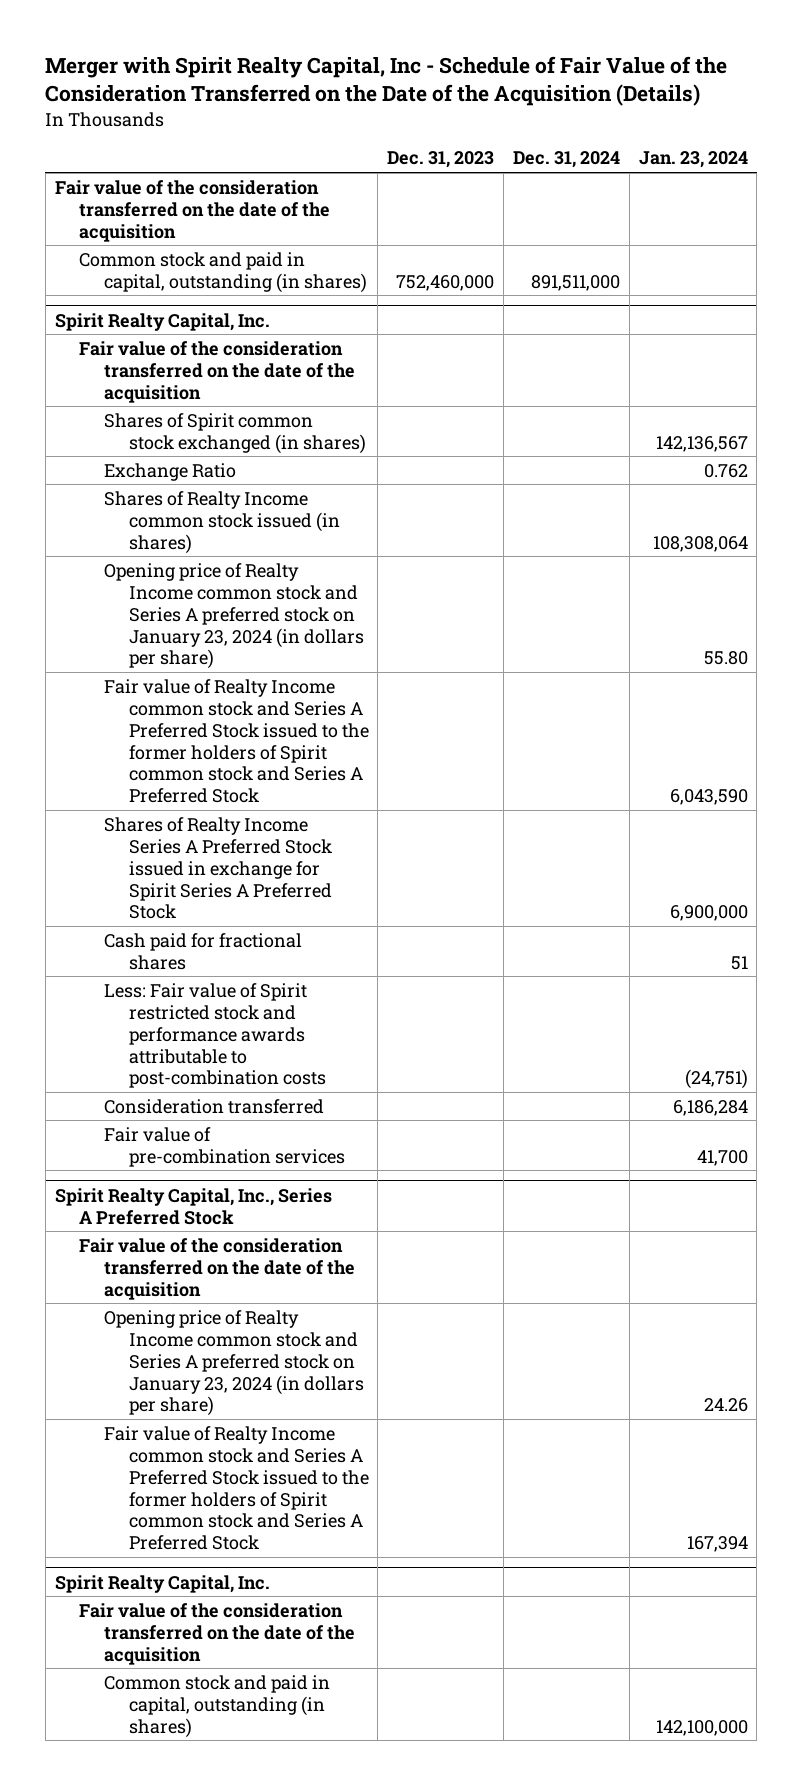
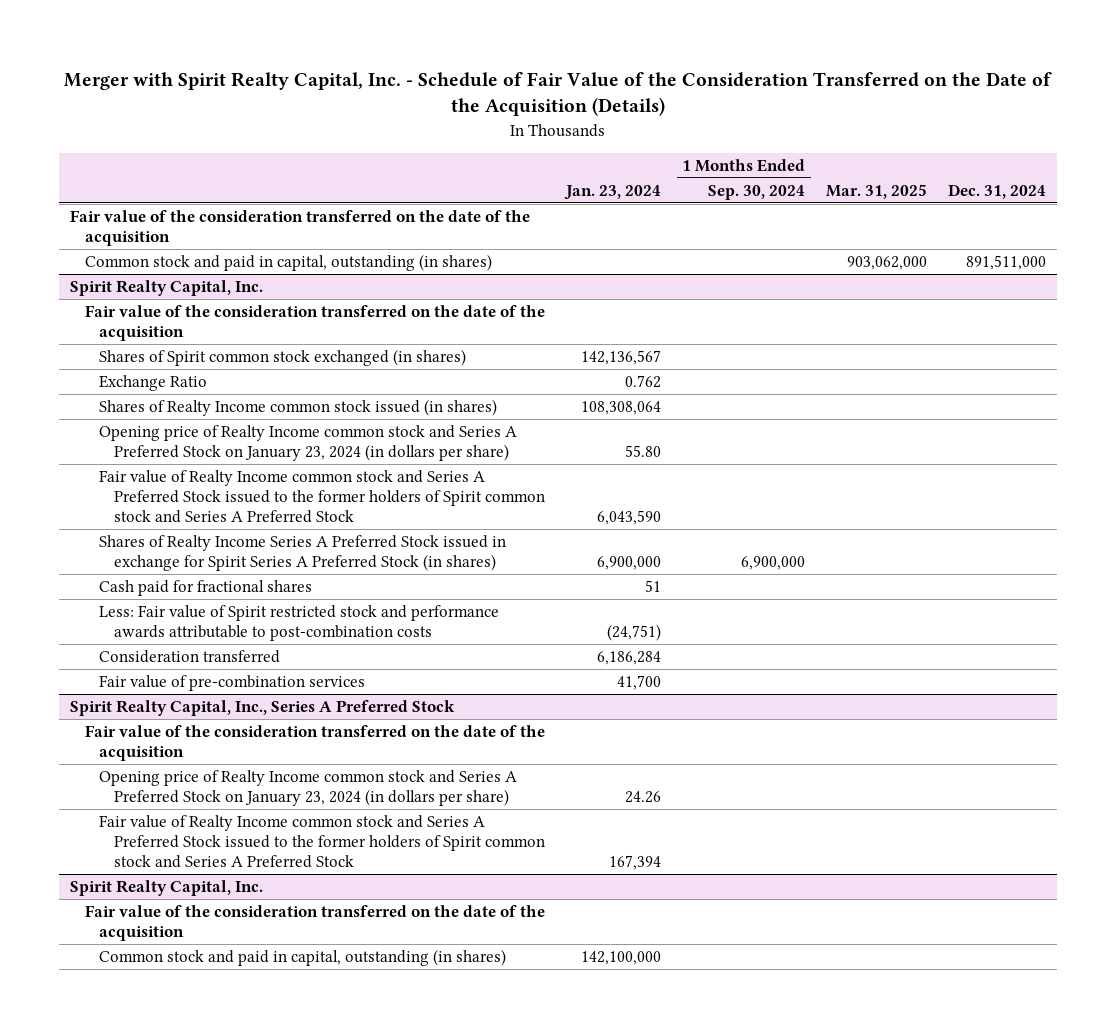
- Merger with Spirit Realty Capital, Inc - Schedule of Fair Value of the Consideration Transferred on the Date of the Acquisition (Details)
+ Merger with Spirit Realty Capital, Inc. - Schedule of Fair Value of the Consideration Transferred on the Date of the Acquisition (Details)
- | Dec. 31, 2023 | Dec. 31, 2024 | Jan. 23, 2024
+ | Jan. 23, 2024 | 1 Months Ended Sep. 30, 2024 | Mar. 31, 2025 | Dec. 31, 2024
@ Spirit Realty Capital, Inc.
- Opening price of Realty Income common stock and Series A preferred stock on January 23, 2024 (in dollars per share) | | | 55.80
+ Opening price of Realty Income common stock and Series A Preferred Stock on January 23, 2024 (in dollars per share) | 55.80 | | |
- Shares of Realty Income Series A Preferred Stock issued in exchange for Spirit Series A Preferred Stock | | | 6,900,000
+ Shares of Realty Income Series A Preferred Stock issued in exchange for Spirit Series A Preferred Stock (in shares) | 6,900,000 | 6,900,000 | |
@ Spirit Realty Capital, Inc., Series A Preferred Stock
- Opening price of Realty Income common stock and Series A preferred stock on January 23, 2024 (in dollars per share) | | | 24.26
+ Opening price of Realty Income common stock and Series A Preferred Stock on January 23, 2024 (in dollars per share) | 24.26 | | |

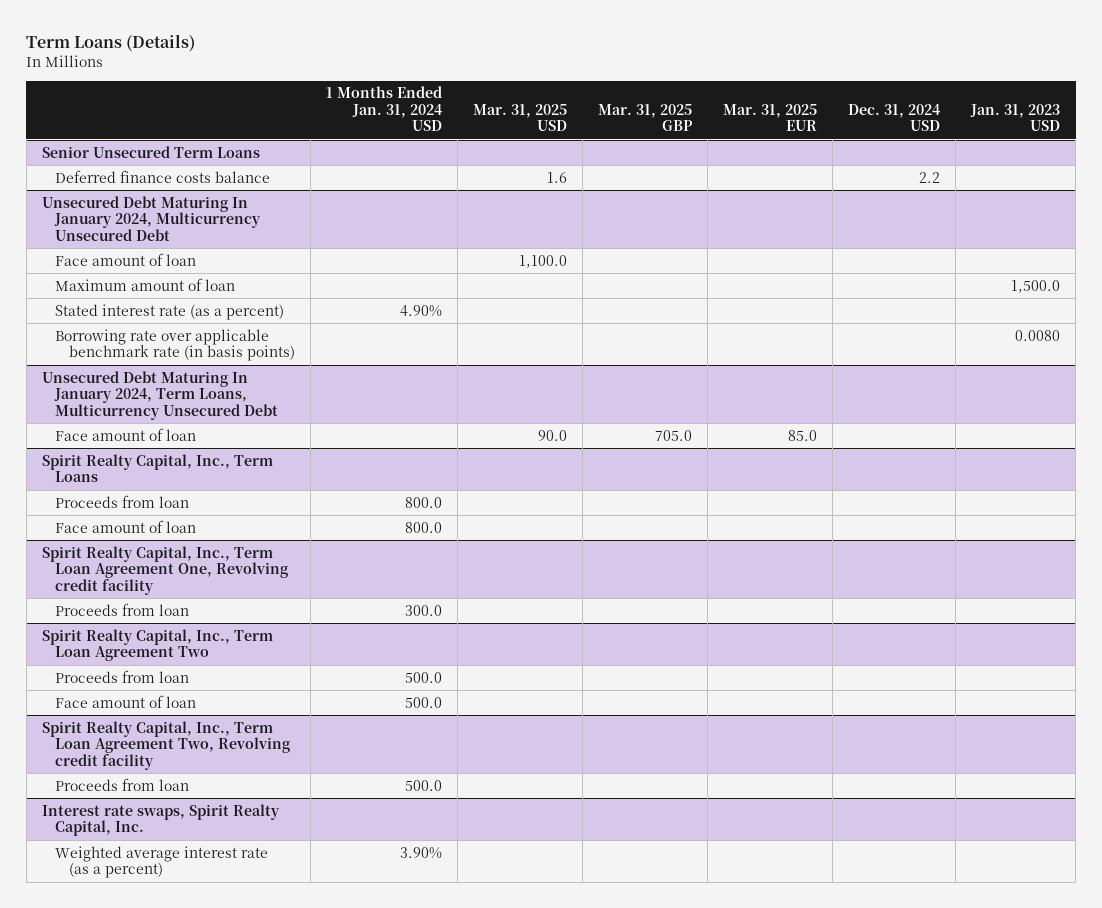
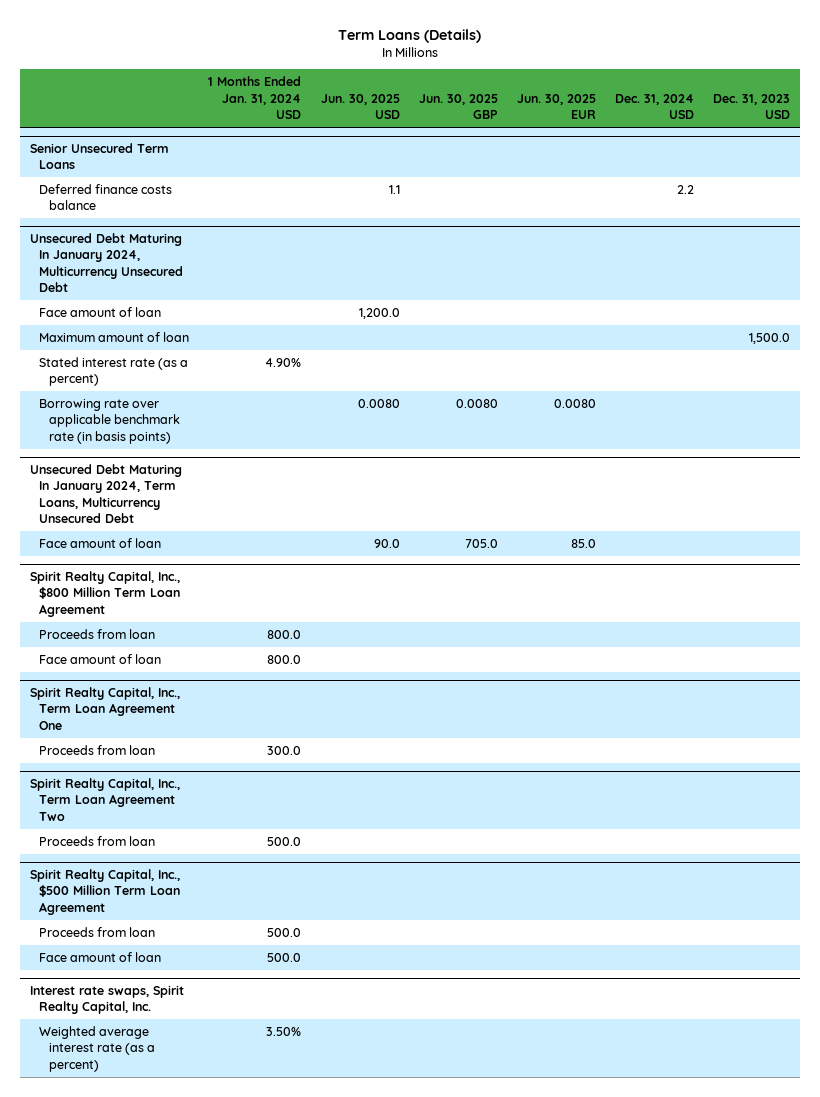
- | 1 Months Ended Jan. 31, 2024 USD | Mar. 31, 2025 USD | Mar. 31, 2025 GBP | Mar. 31, 2025 EUR | Dec. 31, 2024 USD | Jan. 31, 2023 USD
+ | 1 Months Ended Jan. 31, 2024 USD | Jun. 30, 2025 USD | Jun. 30, 2025 GBP | Jun. 30, 2025 EUR | Dec. 31, 2024 USD | Dec. 31, 2023 USD
- Spirit Realty Capital, Inc., Term Loans
+ Spirit Realty Capital, Inc., $800 Million Term Loan Agreement
- Spirit Realty Capital, Inc., Term Loan Agreement One, Revolving credit facility
+ Spirit Realty Capital, Inc., Term Loan Agreement One
@ Spirit Realty Capital, Inc., Term Loan Agreement Two
- Face amount of loan | 500.0 | | | | |
- Spirit Realty Capital, Inc., Term Loan Agreement Two, Revolving credit facility
+ Spirit Realty Capital, Inc., $500 Million Term Loan Agreement
+ Face amount of loan | 500.0 | | | | |
@ Interest rate swaps, Spirit Realty Capital, Inc.
- Weighted average interest rate (as a percent) | 3.90% | | | | |
+ Weighted average interest rate (as a percent) | 3.50% | | | | |

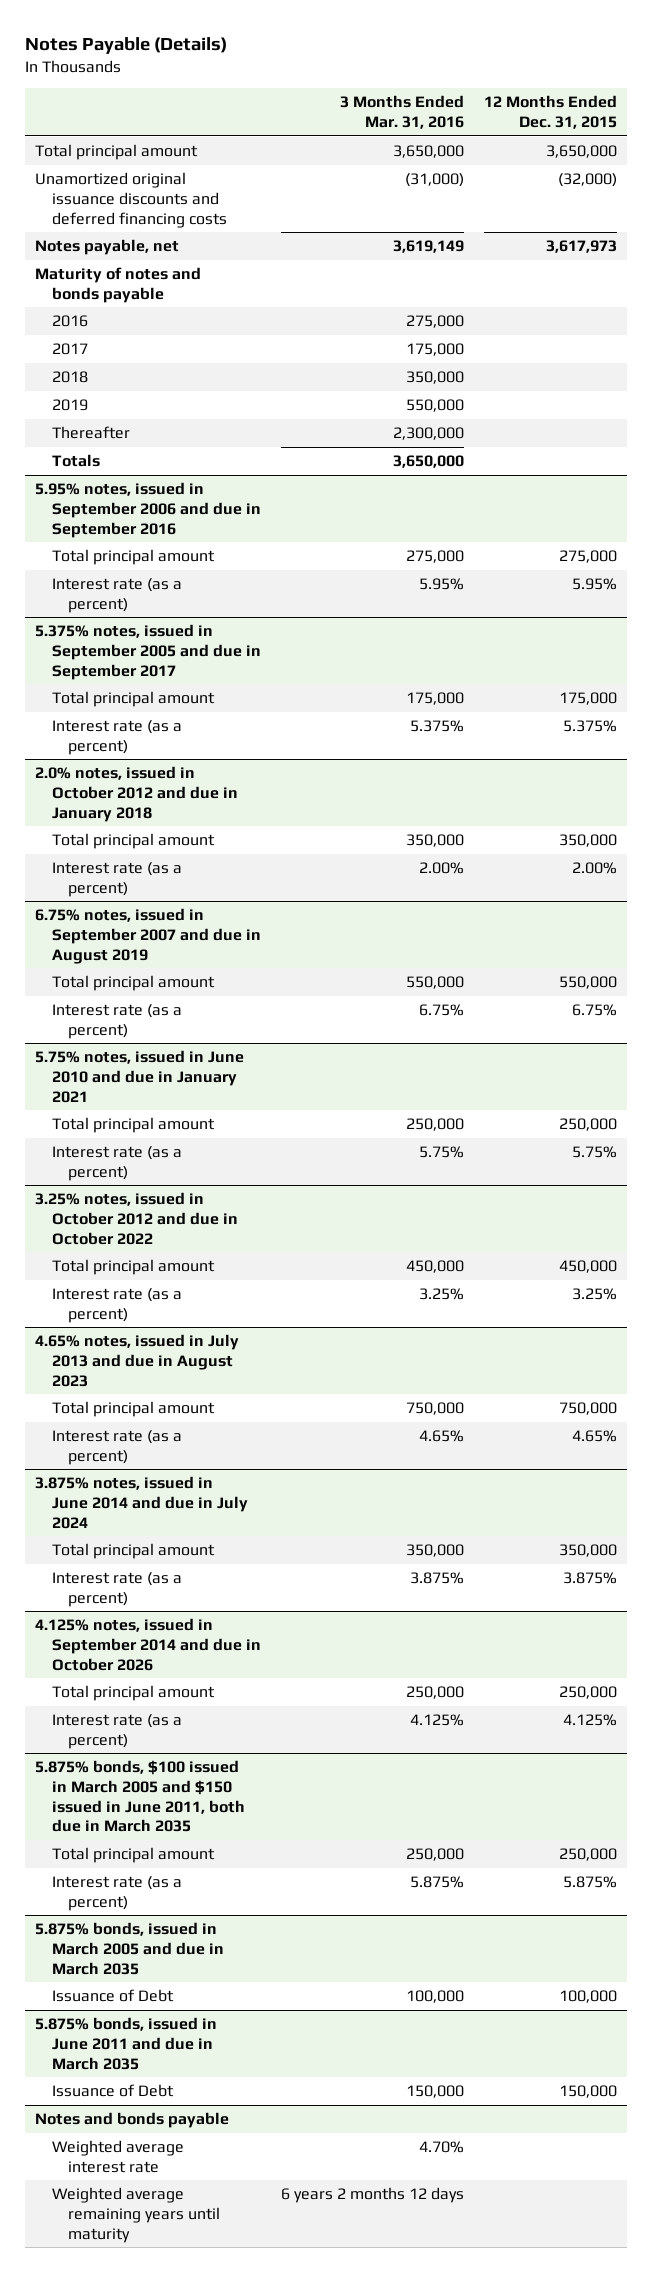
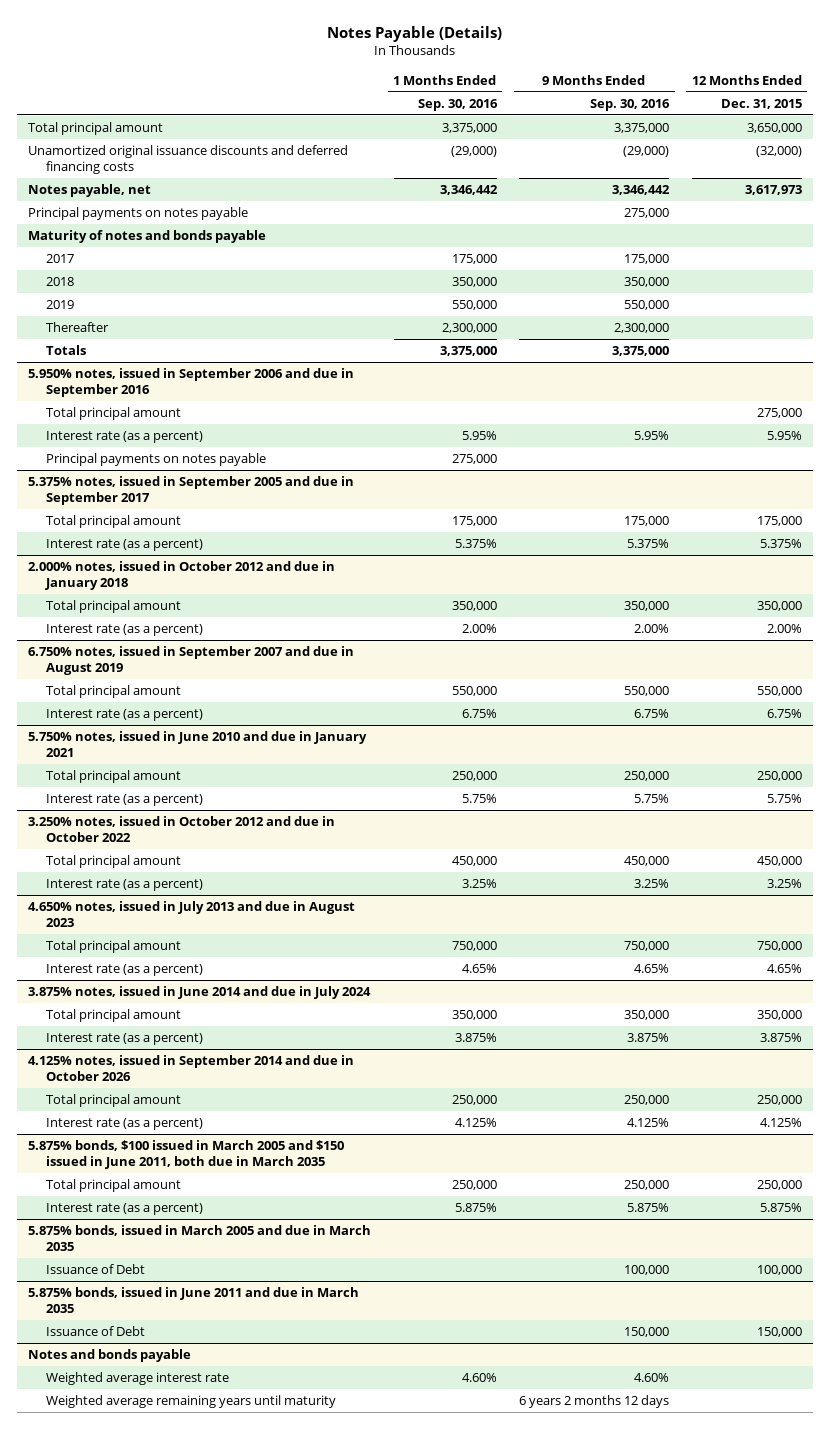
- | 3 Months Ended Mar. 31, 2016 | 12 Months Ended Dec. 31, 2015
+ | 1 Months Ended Sep. 30, 2016 | 9 Months Ended Sep. 30, 2016 | 12 Months Ended Dec. 31, 2015
+ Principal payments on notes payable | | 275,000 |
- 2016 | 275,000 |
- 5.95% notes, issued in September 2006 and due in September 2016
+ 5.950% notes, issued in September 2006 and due in September 2016
+ Principal payments on notes payable | 275,000 | |
- 2.0% notes, issued in October 2012 and due in January 2018
+ 2.000% notes, issued in October 2012 and due in January 2018
- 6.75% notes, issued in September 2007 and due in August 2019
+ 6.750% notes, issued in September 2007 and due in August 2019
- 5.75% notes, issued in June 2010 and due in January 2021
+ 5.750% notes, issued in June 2010 and due in January 2021
- 3.25% notes, issued in October 2012 and due in October 2022
+ 3.250% notes, issued in October 2012 and due in October 2022
- 4.65% notes, issued in July 2013 and due in August 2023
+ 4.650% notes, issued in July 2013 and due in August 2023

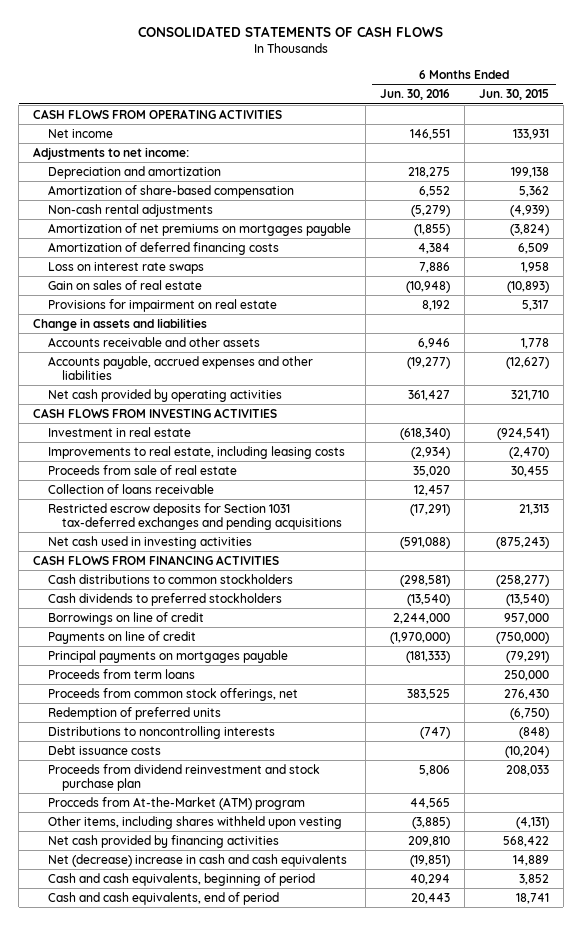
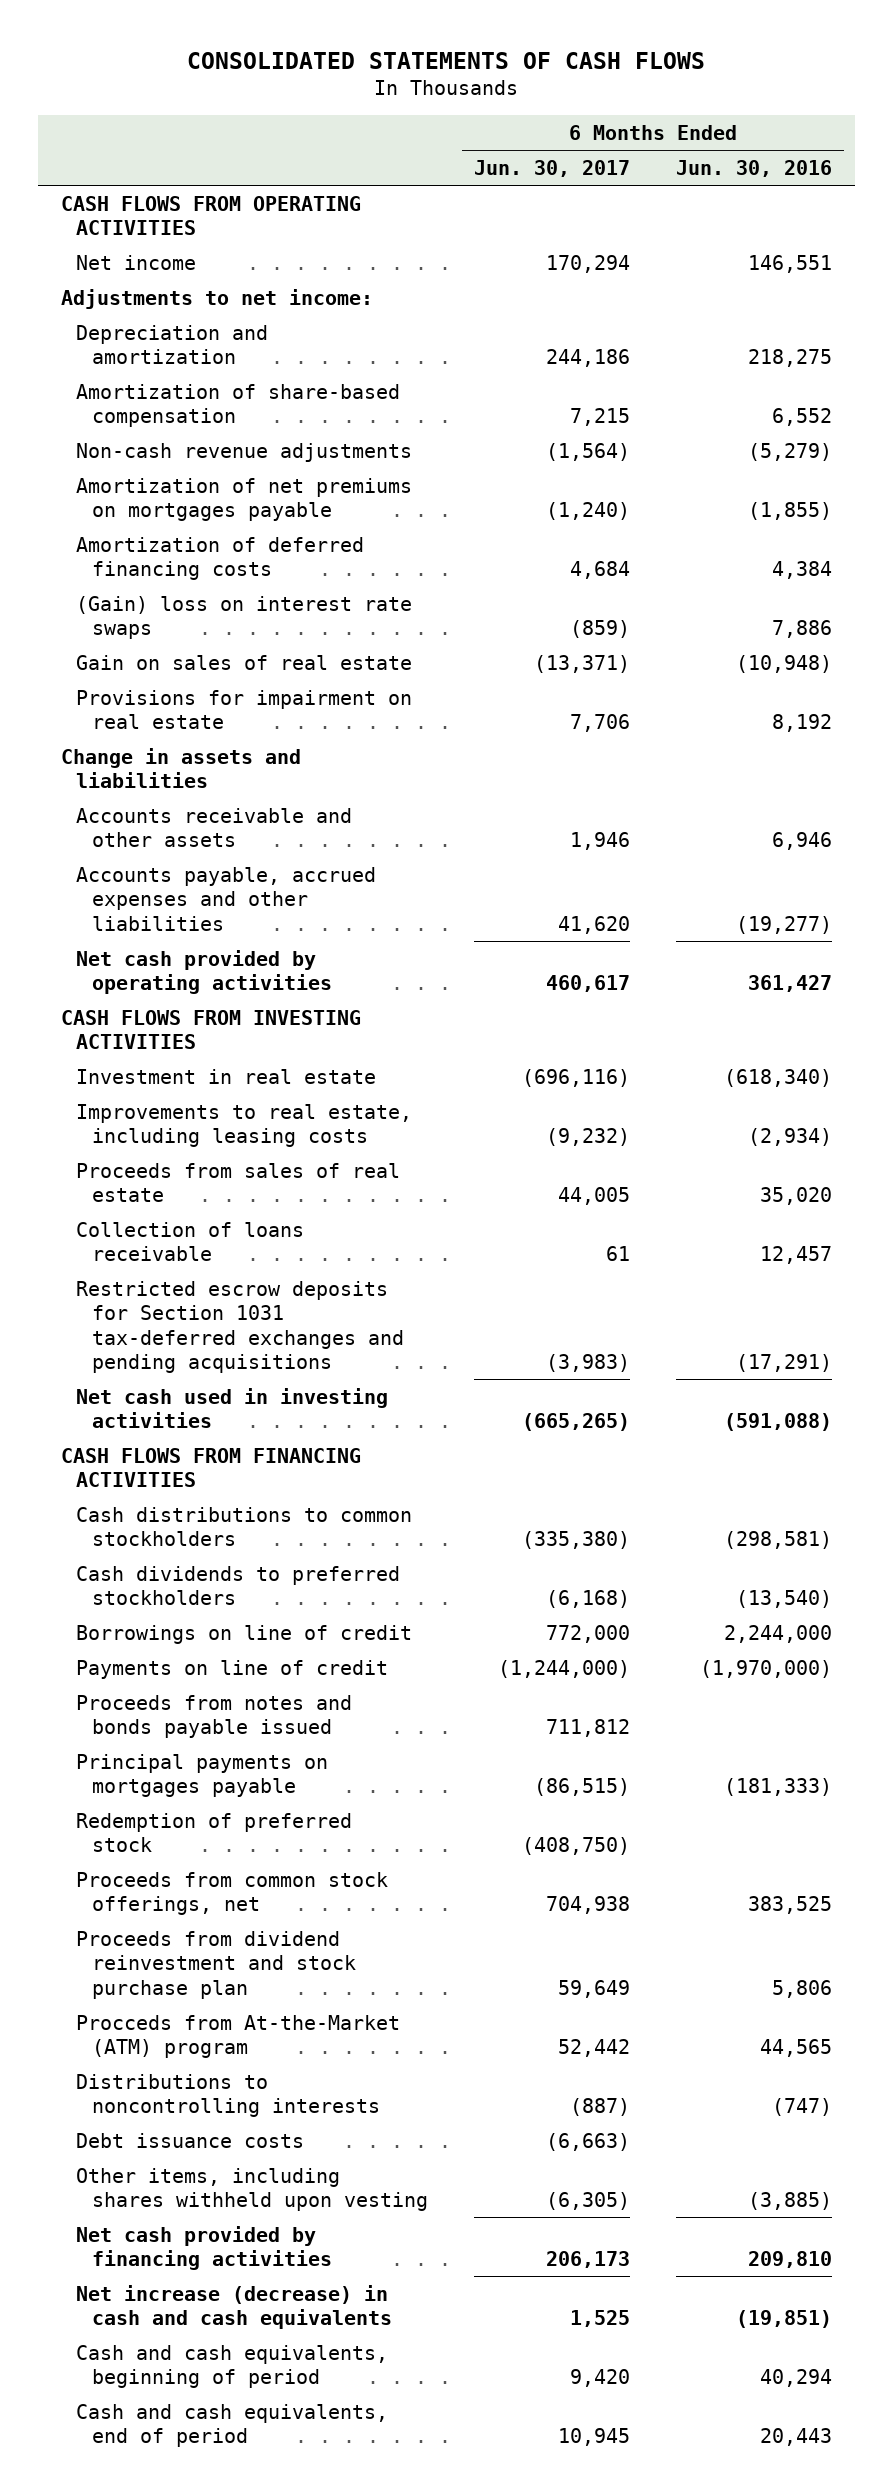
- | 6 Months Ended Jun. 30, 2016 | 6 Months Ended Jun. 30, 2015
+ | 6 Months Ended Jun. 30, 2017 | 6 Months Ended Jun. 30, 2016
- Non-cash rental adjustments | (5,279) | (4,939)
+ Non-cash revenue adjustments | (1,564) | (5,279)
- Loss on interest rate swaps | 7,886 | 1,958
+ (Gain) loss on interest rate swaps | (859) | 7,886
- Proceeds from sale of real estate | 35,020 | 30,455
+ Proceeds from sales of real estate | 44,005 | 35,020
+ Proceeds from notes and bonds payable issued | 711,812 |
- Proceeds from term loans | | 250,000
+ Redemption of preferred stock | (408,750) |
- Redemption of preferred units | | (6,750)
moved down: Distributions to noncontrolling interests | (887) | (747)
moved down: Debt issuance costs | (6,663) |
- Net (decrease) increase in cash and cash equivalents | (19,851) | 14,889
+ Net increase (decrease) in cash and cash equivalents | 1,525 | (19,851)

